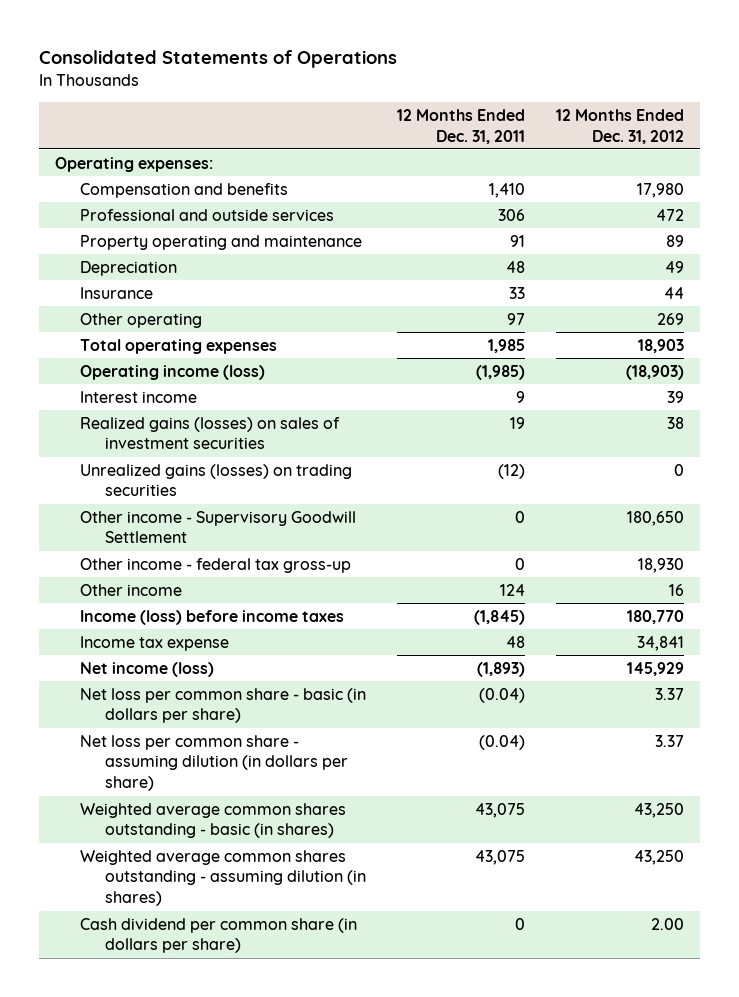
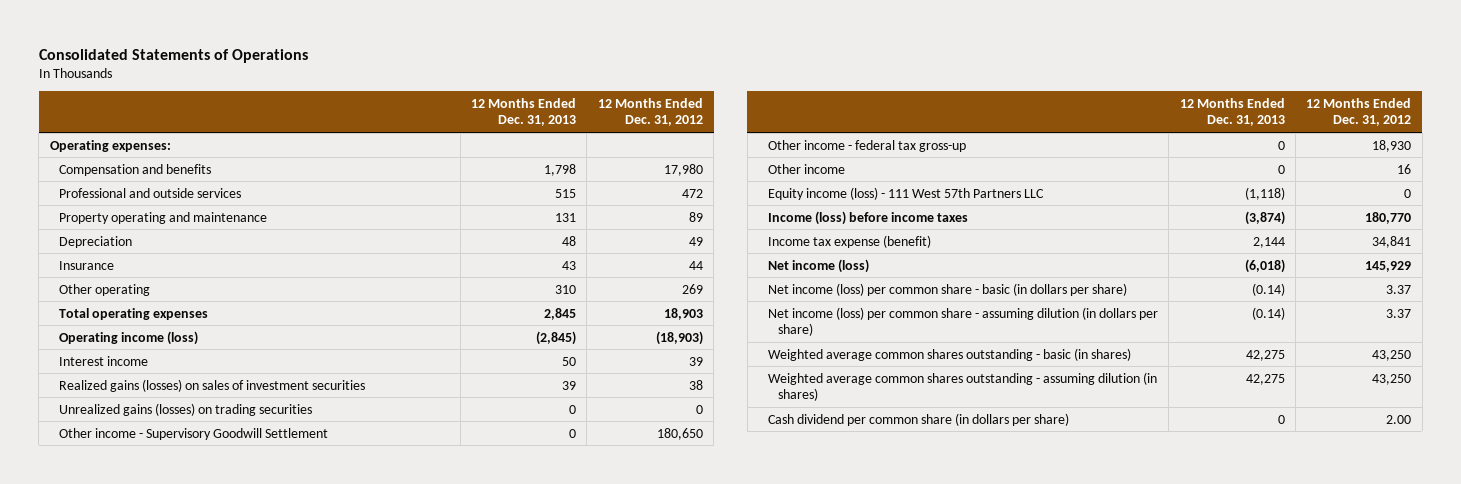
- | 12 Months Ended Dec. 31, 2011 | 12 Months Ended Dec. 31, 2012
+ | 12 Months Ended Dec. 31, 2013 | 12 Months Ended Dec. 31, 2012
+ Equity income (loss) - 111 West 57th Partners LLC | (1,118) | 0
- Income tax expense | 48 | 34,841
+ Income tax expense (benefit) | 2,144 | 34,841
- Net loss per common share - basic (in dollars per share) | (0.04) | 3.37
- Net loss per common share - assuming dilution (in dollars per share) | (0.04) | 3.37
+ Net income (loss) per common share - basic (in dollars per share) | (0.14) | 3.37
+ Net income (loss) per common share - assuming dilution (in dollars per share) | (0.14) | 3.37

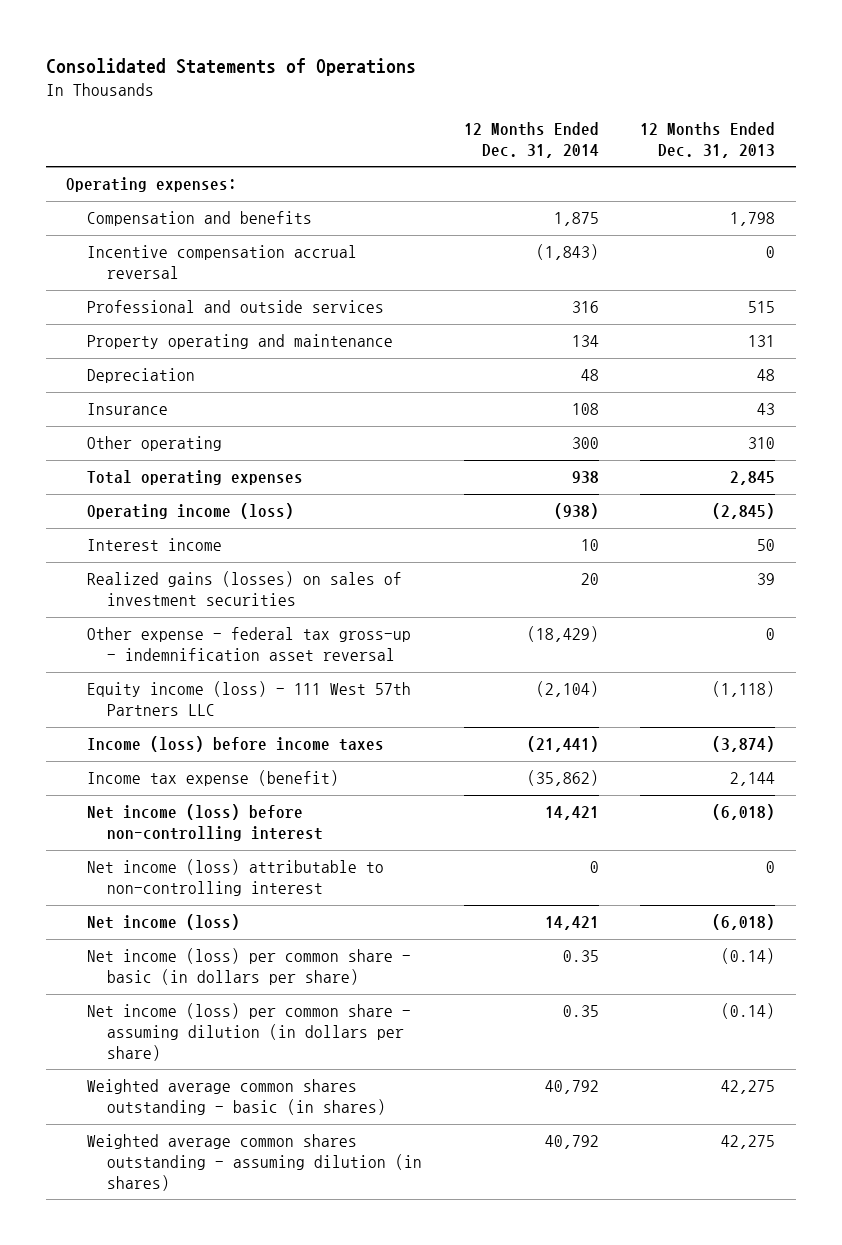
- | 12 Months Ended Dec. 31, 2013 | 12 Months Ended Dec. 31, 2012
+ | 12 Months Ended Dec. 31, 2014 | 12 Months Ended Dec. 31, 2013
+ Incentive compensation accrual reversal | (1,843) | 0
- Unrealized gains (losses) on trading securities | 0 | 0
- Other income - Supervisory Goodwill Settlement | 0 | 180,650
- Other income - federal tax gross-up | 0 | 18,930
- Other income | 0 | 16
+ Other expense - federal tax gross-up - indemnification asset reversal | (18,429) | 0
+ Net income (loss) before non-controlling interest | 14,421 | (6,018)
+ Net income (loss) attributable to non-controlling interest | 0 | 0
- Cash dividend per common share (in dollars per share) | 0 | 2.00

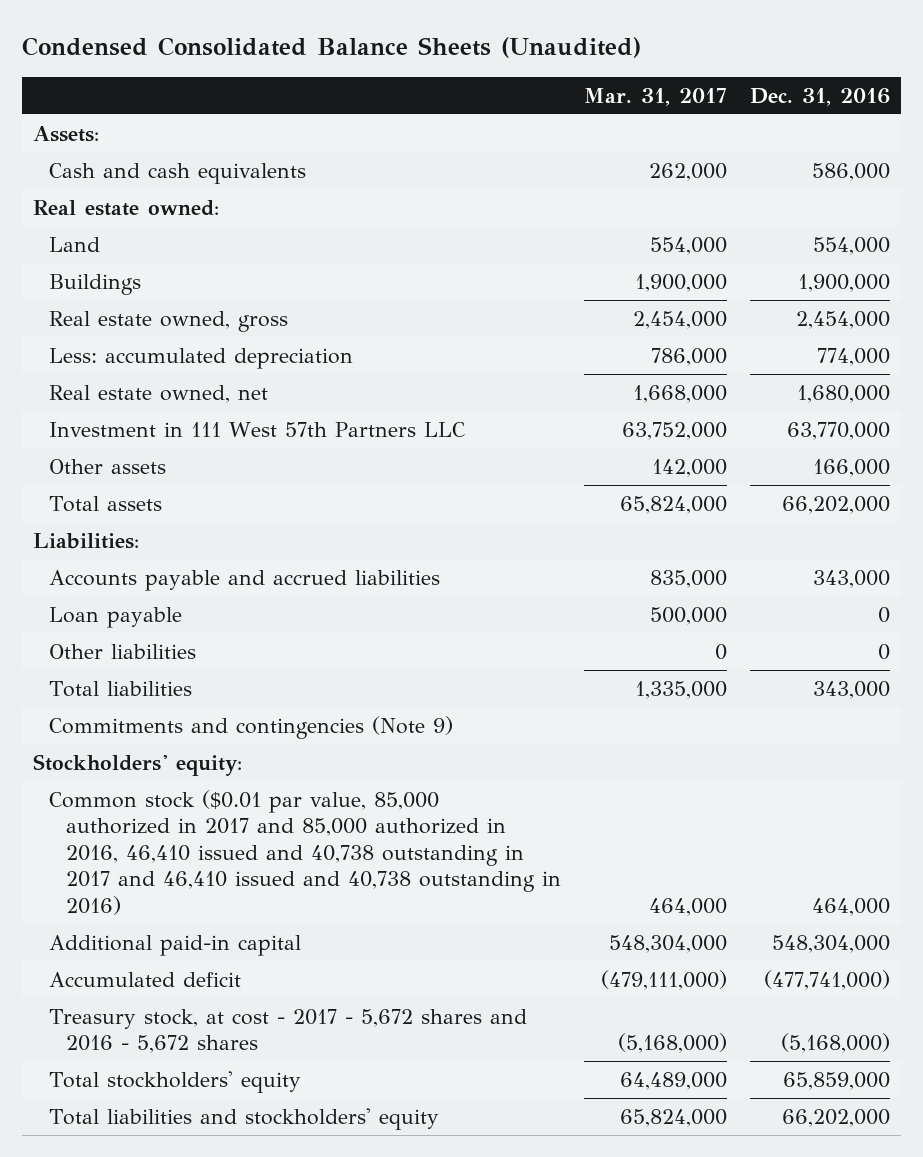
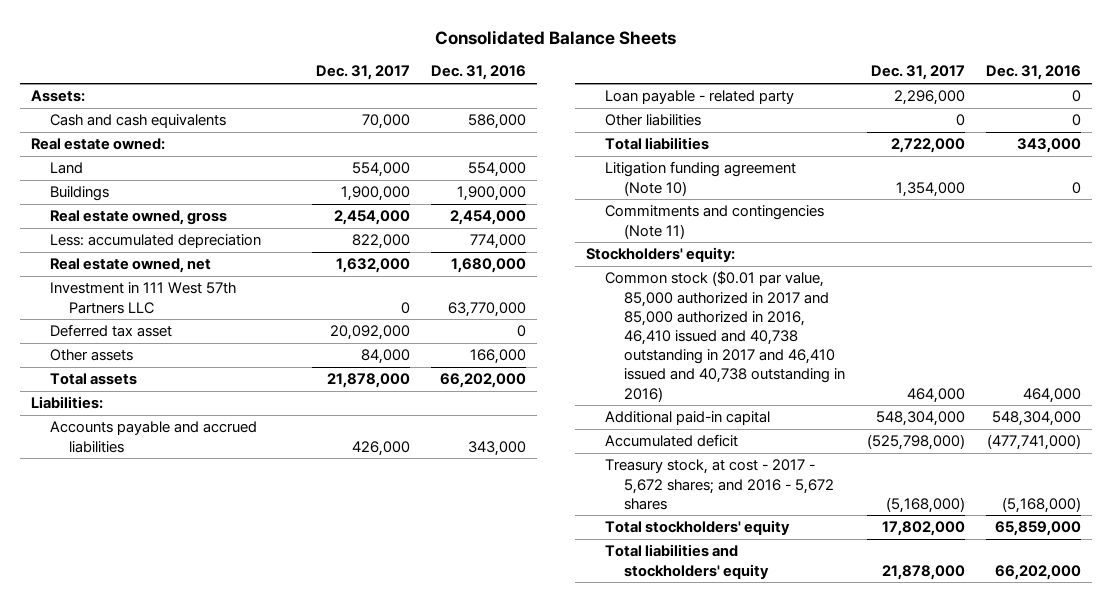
- Condensed Consolidated Balance Sheets (Unaudited)
+ Consolidated Balance Sheets
- | Mar. 31, 2017 | Dec. 31, 2016
+ | Dec. 31, 2017 | Dec. 31, 2016
+ Deferred tax asset | 20,092,000 | 0
- Loan payable | 500,000 | 0
+ Loan payable - related party | 2,296,000 | 0
- Commitments and contingencies (Note 9)
+ Litigation funding agreement (Note 10) | 1,354,000 | 0
+ Commitments and contingencies (Note 11)
- Treasury stock, at cost - 2017 - 5,672 shares and 2016 - 5,672 shares | (5,168,000) | (5,168,000)
+ Treasury stock, at cost - 2017 - 5,672 shares; and 2016 - 5,672 shares | (5,168,000) | (5,168,000)

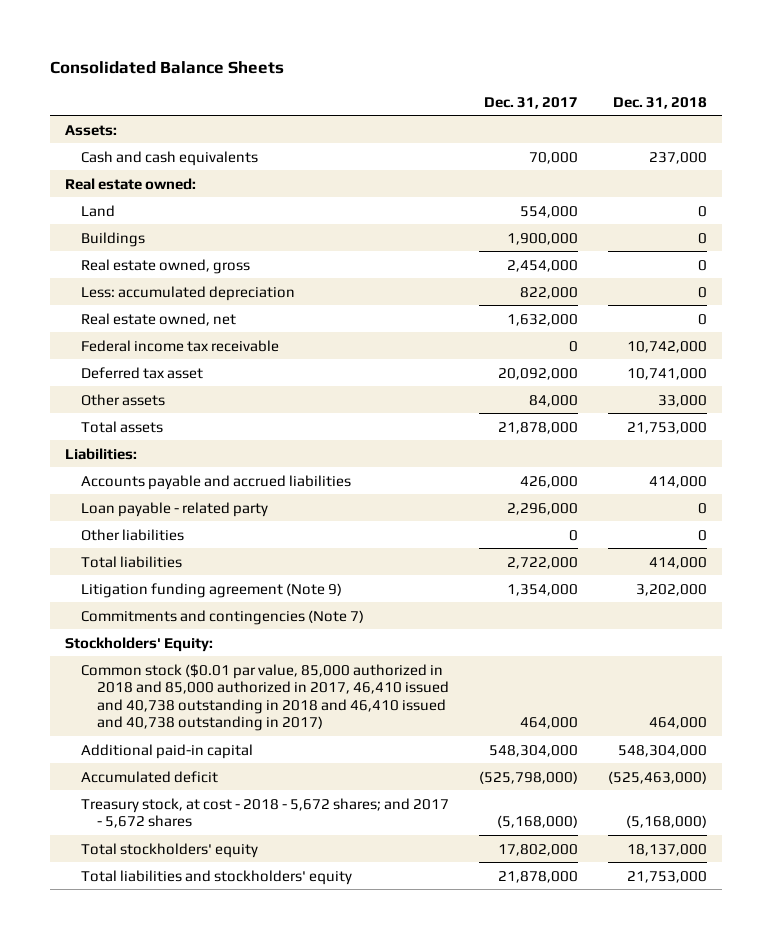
- | Dec. 31, 2017 | Dec. 31, 2016
+ | Dec. 31, 2017 | Dec. 31, 2018
- Investment in 111 West 57th Partners LLC | 0 | 63,770,000
+ Federal income tax receivable | 0 | 10,742,000
- Litigation funding agreement (Note 10) | 1,354,000 | 0
- Commitments and contingencies (Note 11)
- Stockholders' equity:
- Common stock ($0.01 par value, 85,000 authorized in 2017 and 85,000 authorized in 2016, 46,410 issued and 40,738 outstanding in 2017 and 46,410 issued and 40,738 outstanding in 2016) | 464,000 | 464,000
+ Litigation funding agreement (Note 9) | 1,354,000 | 3,202,000
+ Commitments and contingencies (Note 7)
+ Stockholders' Equity:
+ Common stock ($0.01 par value, 85,000 authorized in 2018 and 85,000 authorized in 2017, 46,410 issued and 40,738 outstanding in 2018 and 46,410 issued and 40,738 outstanding in 2017) | 464,000 | 464,000
- Treasury stock, at cost - 2017 - 5,672 shares; and 2016 - 5,672 shares | (5,168,000) | (5,168,000)
+ Treasury stock, at cost - 2018 - 5,672 shares; and 2017 - 5,672 shares | (5,168,000) | (5,168,000)

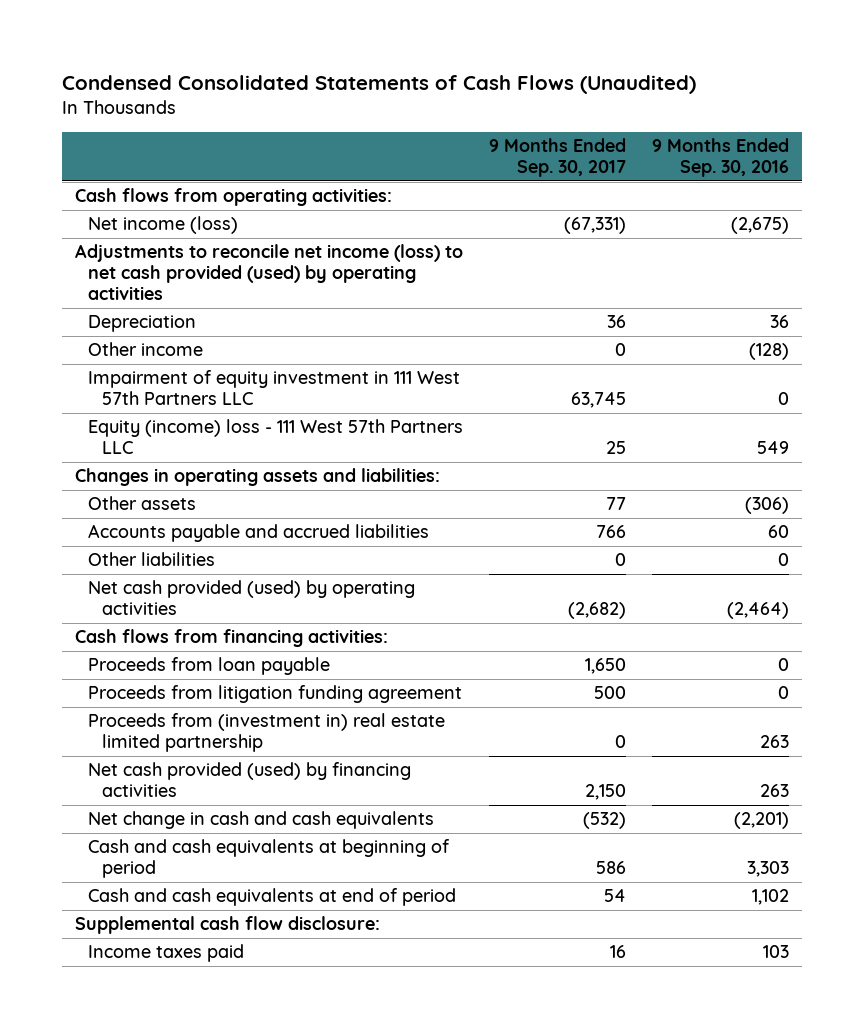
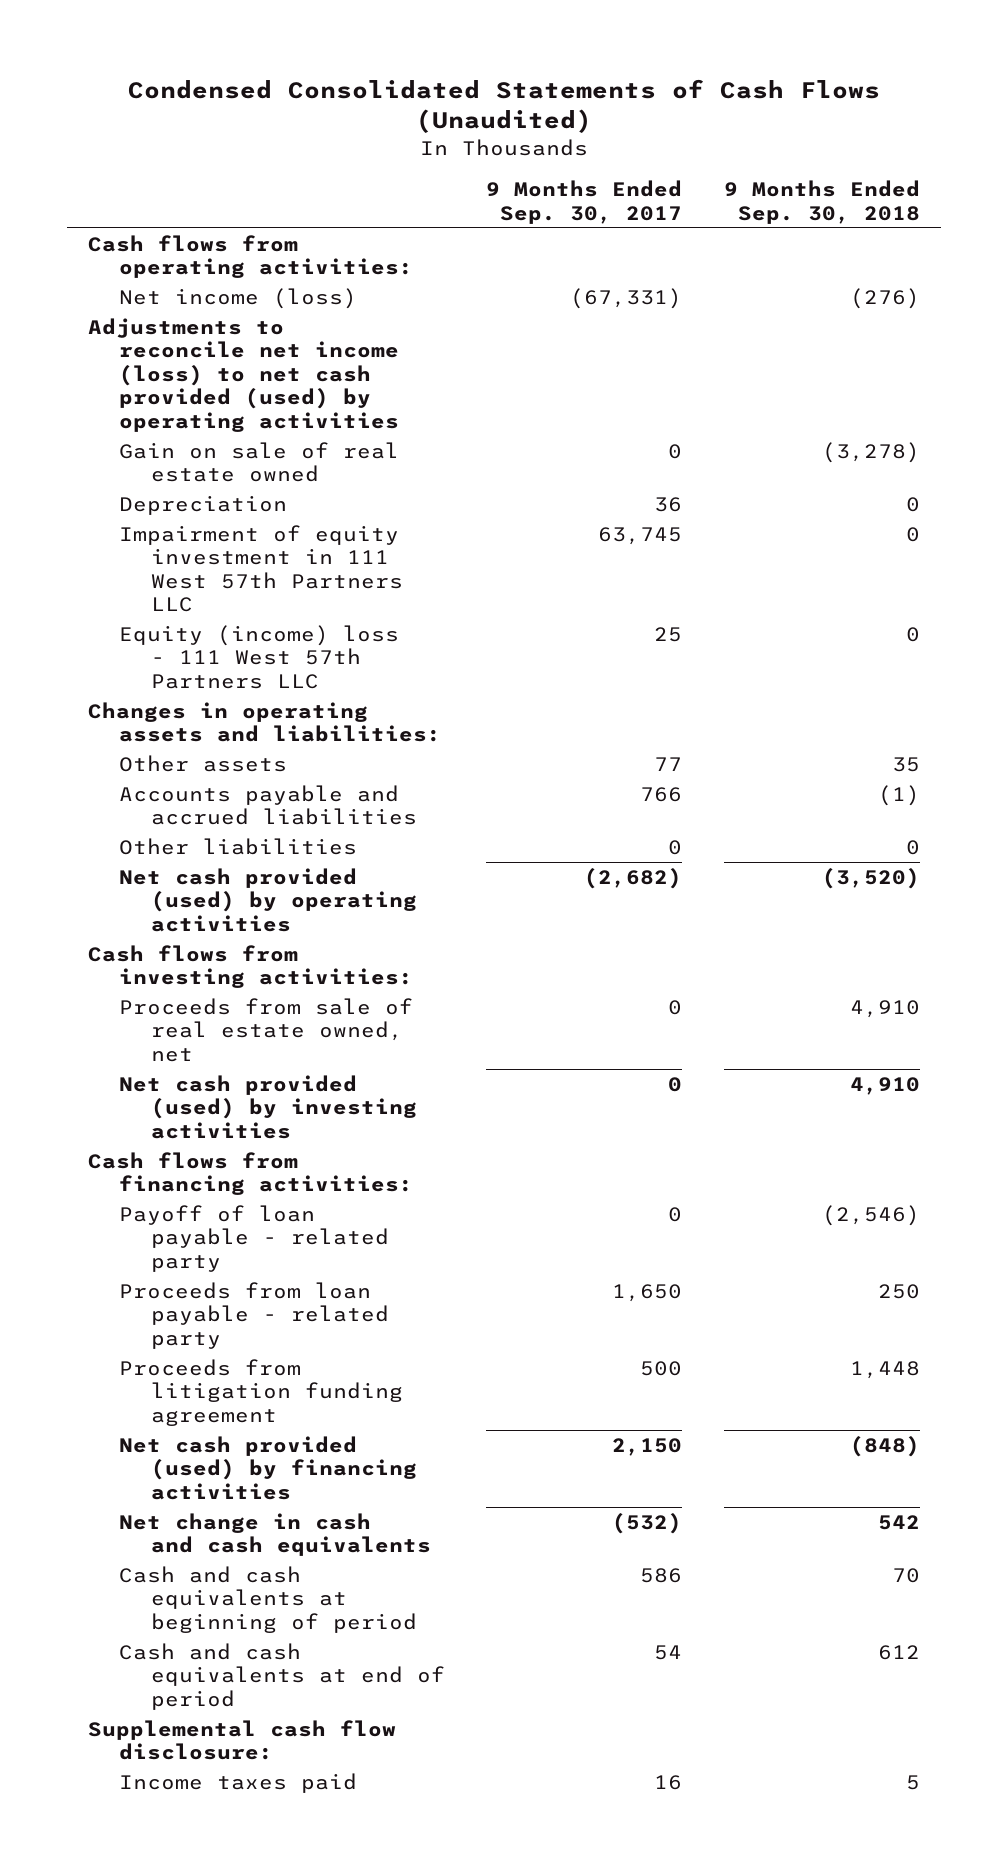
- | 9 Months Ended Sep. 30, 2017 | 9 Months Ended Sep. 30, 2016
+ | 9 Months Ended Sep. 30, 2017 | 9 Months Ended Sep. 30, 2018
+ Gain on sale of real estate owned | 0 | (3,278)
- Other income | 0 | (128)
+ Cash flows from investing activities:
+ Proceeds from sale of real estate owned, net | 0 | 4,910
+ Net cash provided (used) by investing activities | 0 | 4,910
- Proceeds from loan payable | 1,650 | 0
+ Payoff of loan payable - related party | 0 | (2,546)
+ Proceeds from loan payable - related party | 1,650 | 250
- Proceeds from (investment in) real estate limited partnership | 0 | 263

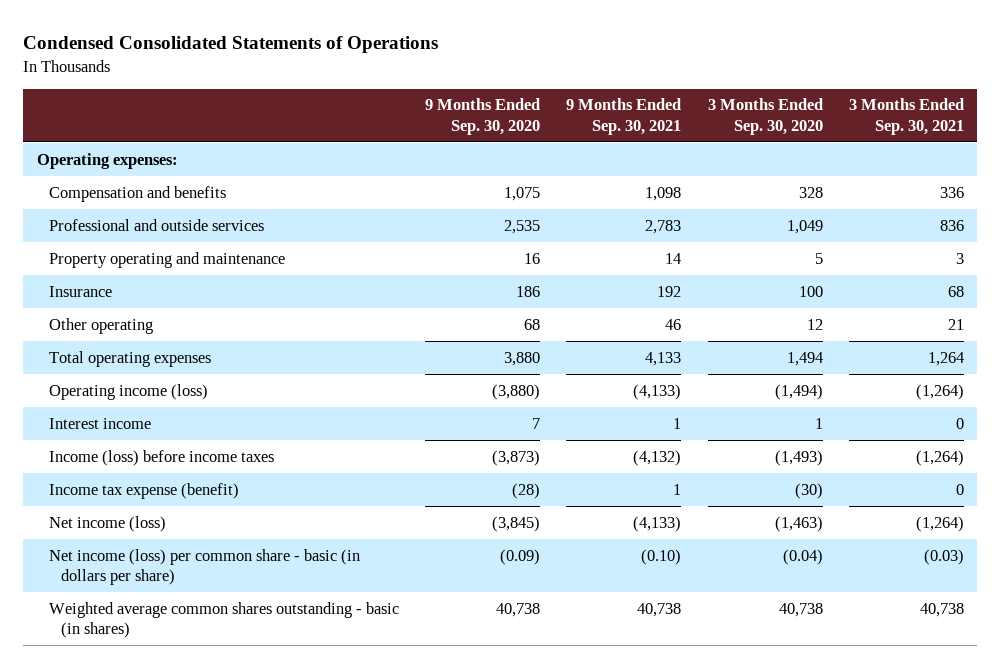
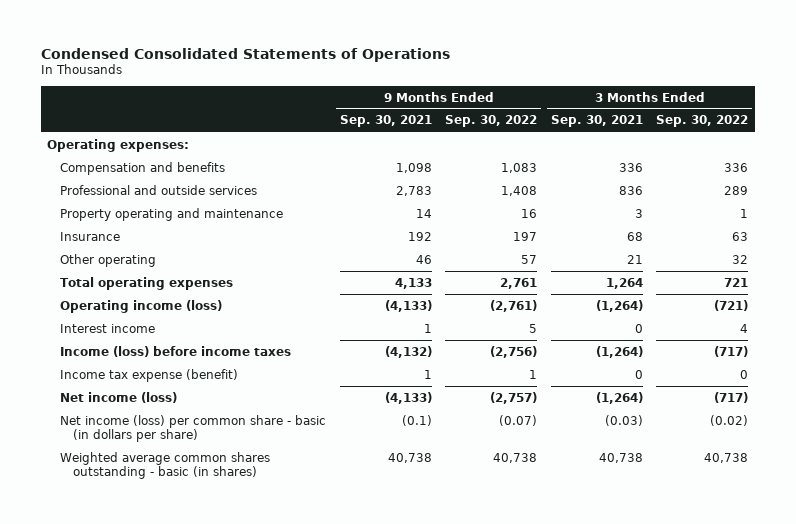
- | 9 Months Ended Sep. 30, 2020 | 9 Months Ended Sep. 30, 2021 | 3 Months Ended Sep. 30, 2020 | 3 Months Ended Sep. 30, 2021
+ | 9 Months Ended Sep. 30, 2021 | 9 Months Ended Sep. 30, 2022 | 3 Months Ended Sep. 30, 2021 | 3 Months Ended Sep. 30, 2022
- Net income (loss) per common share - basic (in dollars per share) | (0.09) | (0.10) | (0.04) | (0.03)
+ Net income (loss) per common share - basic (in dollars per share) | (0.1) | (0.07) | (0.03) | (0.02)

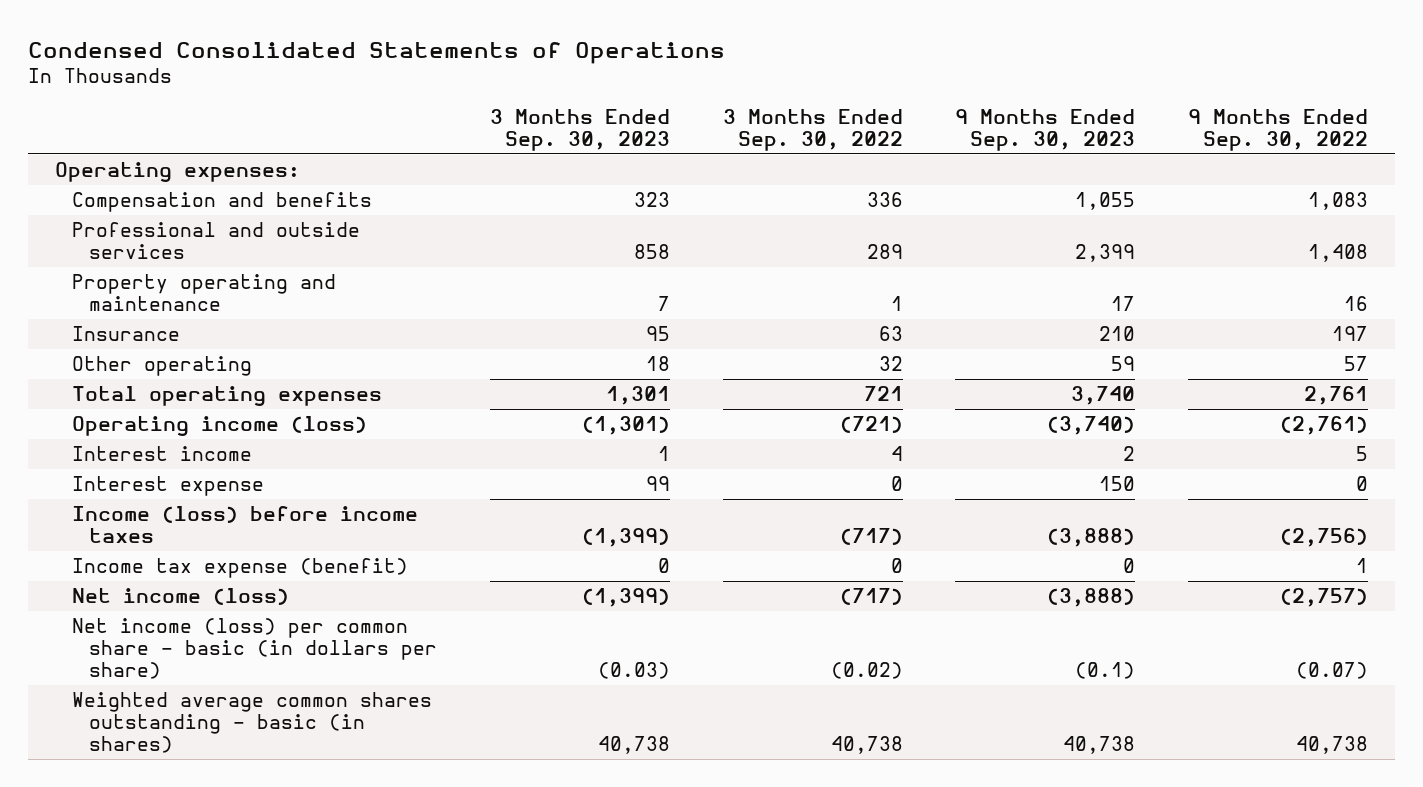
- | 9 Months Ended Sep. 30, 2021 | 9 Months Ended Sep. 30, 2022 | 3 Months Ended Sep. 30, 2021 | 3 Months Ended Sep. 30, 2022
+ | 3 Months Ended Sep. 30, 2023 | 3 Months Ended Sep. 30, 2022 | 9 Months Ended Sep. 30, 2023 | 9 Months Ended Sep. 30, 2022
+ Interest expense | 99 | 0 | 150 | 0

